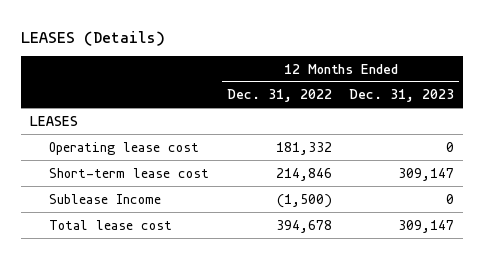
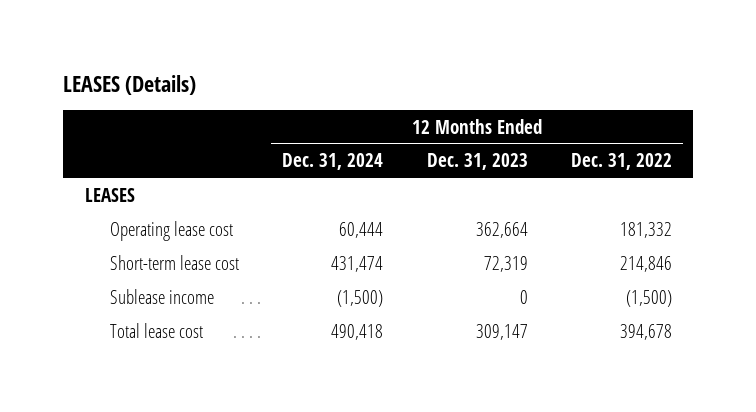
- | 12 Months Ended Dec. 31, 2022 | 12 Months Ended Dec. 31, 2023
+ | 12 Months Ended Dec. 31, 2024 | 12 Months Ended Dec. 31, 2023 | 12 Months Ended Dec. 31, 2022
- Operating lease cost | 181,332 | 0
- Short-term lease cost | 214,846 | 309,147
- Sublease Income | (1,500) | 0
+ Operating lease cost | 60,444 | 362,664 | 181,332
+ Short-term lease cost | 431,474 | 72,319 | 214,846
+ Sublease income | (1,500) | 0 | (1,500)

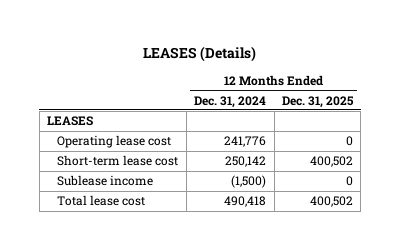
- | 12 Months Ended Dec. 31, 2024 | 12 Months Ended Dec. 31, 2023 | 12 Months Ended Dec. 31, 2022
+ | 12 Months Ended Dec. 31, 2024 | 12 Months Ended Dec. 31, 2025
- Operating lease cost | 60,444 | 362,664 | 181,332
- Short-term lease cost | 431,474 | 72,319 | 214,846
+ Operating lease cost | 241,776 | 0
+ Short-term lease cost | 250,142 | 400,502

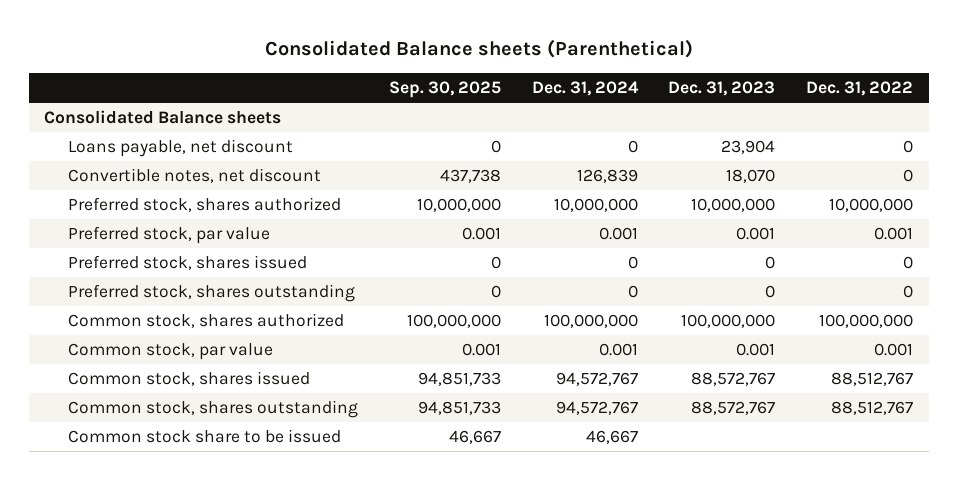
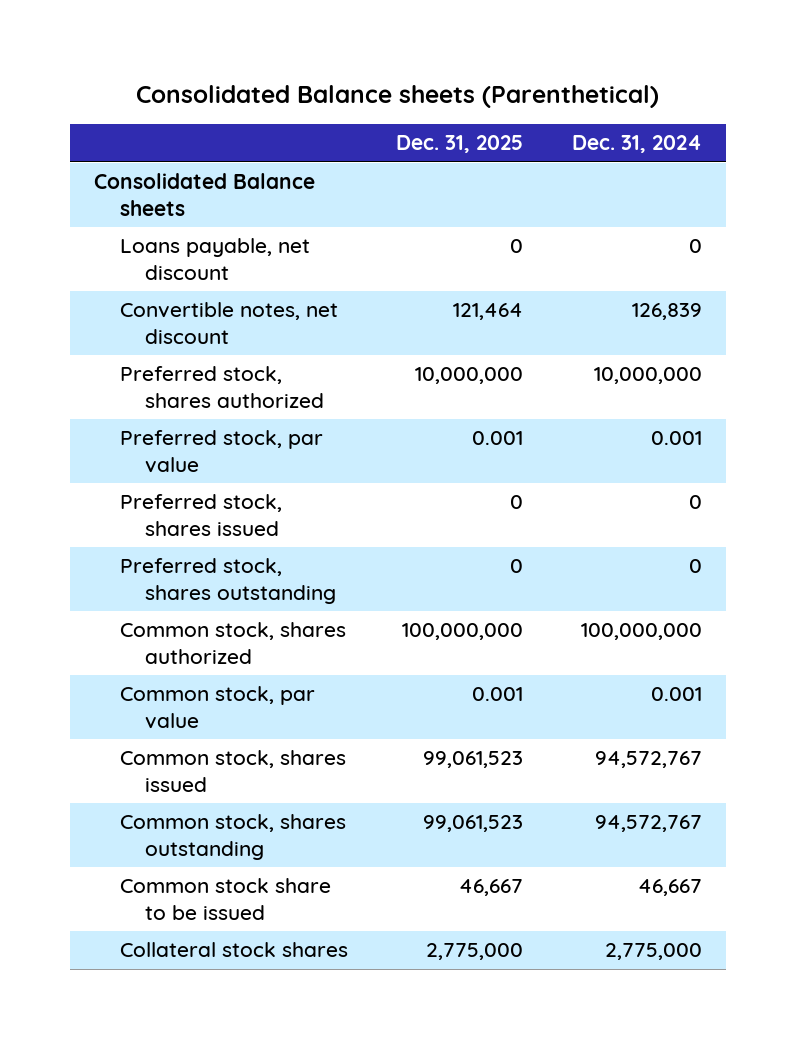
- | Sep. 30, 2025 | Dec. 31, 2024 | Dec. 31, 2023 | Dec. 31, 2022
+ | Dec. 31, 2025 | Dec. 31, 2024
+ Collateral stock shares | 2,775,000 | 2,775,000

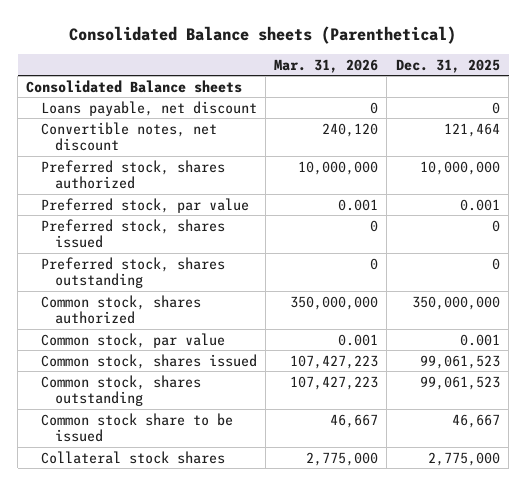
- | Dec. 31, 2025 | Dec. 31, 2024
+ | Mar. 31, 2026 | Dec. 31, 2025
- Common stock, shares authorized | 100,000,000 | 100,000,000
+ Common stock, shares authorized | 350,000,000 | 350,000,000

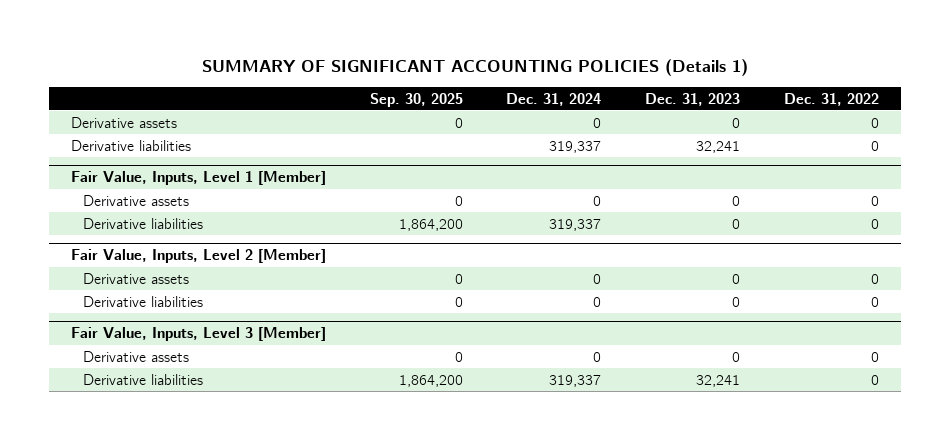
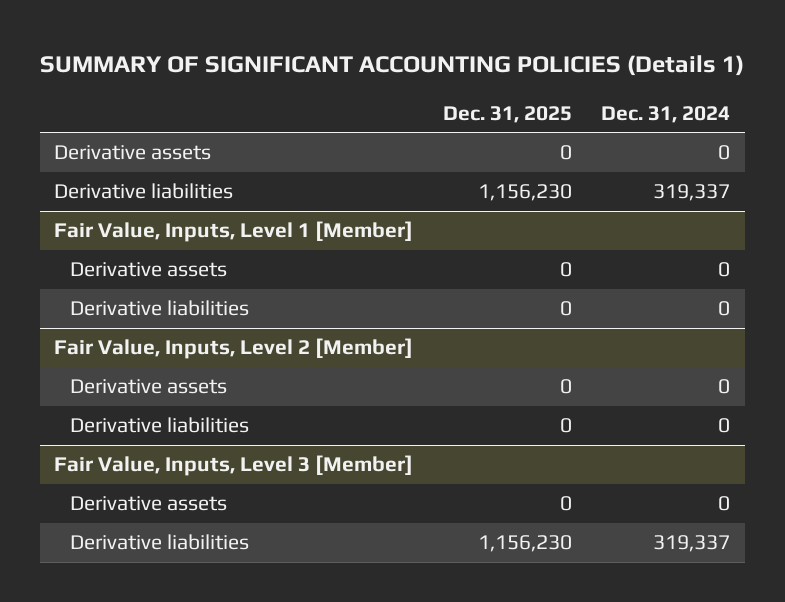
- | Sep. 30, 2025 | Dec. 31, 2024 | Dec. 31, 2023 | Dec. 31, 2022
+ | Dec. 31, 2025 | Dec. 31, 2024
@ Fair Value, Inputs, Level 1 [Member]
- Derivative liabilities | 1,864,200 | 319,337 | 0 | 0
+ Derivative liabilities | 0 | 0

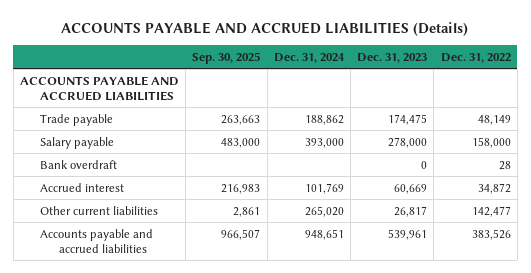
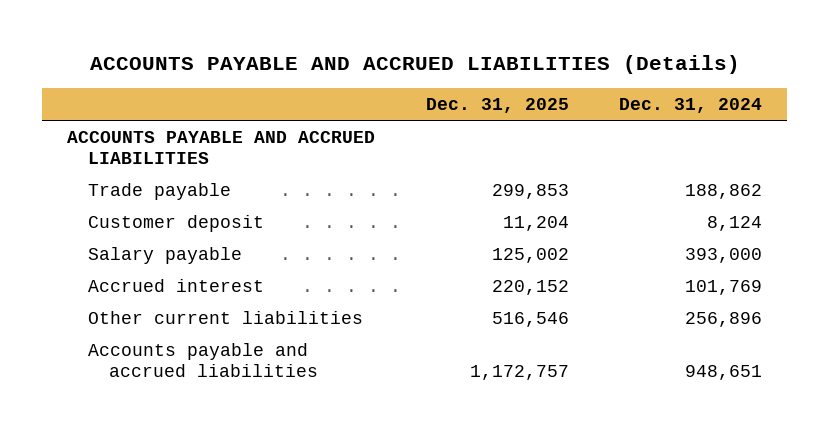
- | Sep. 30, 2025 | Dec. 31, 2024 | Dec. 31, 2023 | Dec. 31, 2022
+ | Dec. 31, 2025 | Dec. 31, 2024
+ Customer deposit | 11,204 | 8,124
- Bank overdraft | | | 0 | 28
- Other current liabilities | 2,861 | 265,020 | 26,817 | 142,477
+ Other current liabilities | 516,546 | 256,896

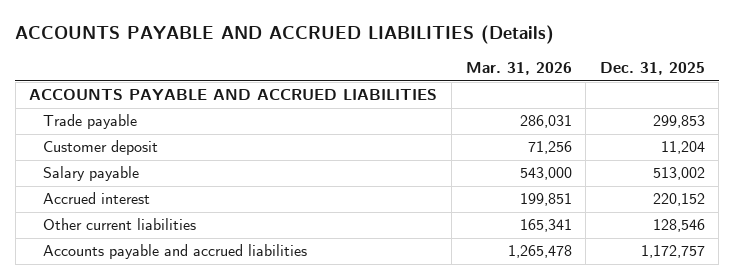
- | Dec. 31, 2025 | Dec. 31, 2024
+ | Mar. 31, 2026 | Dec. 31, 2025
- Salary payable | 125,002 | 393,000
+ Salary payable | 543,000 | 513,002
- Other current liabilities | 516,546 | 256,896
+ Other current liabilities | 165,341 | 128,546

